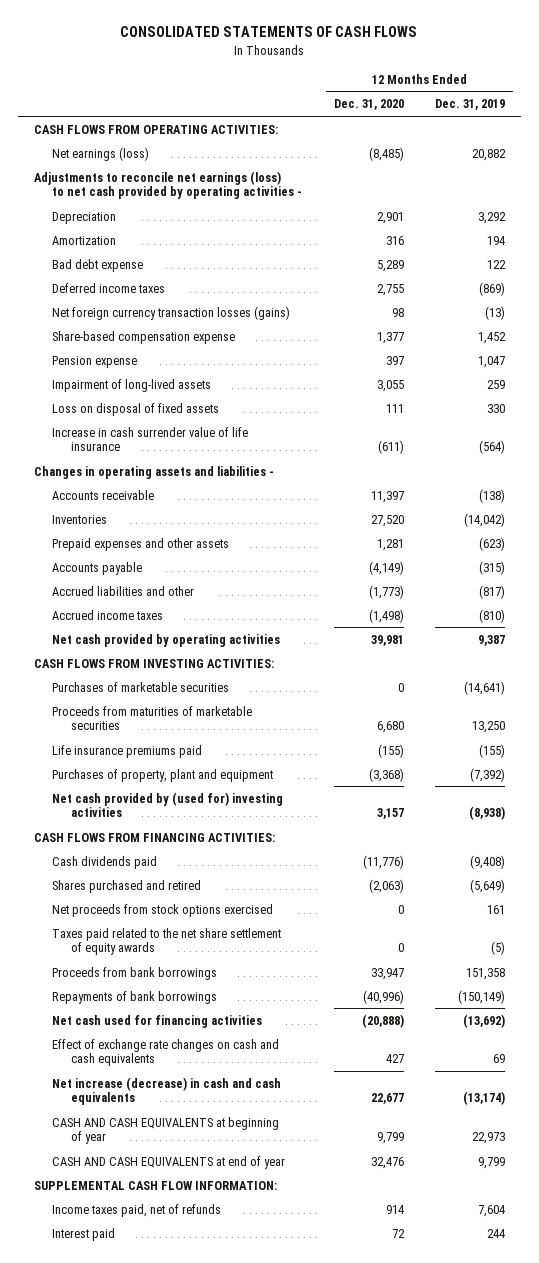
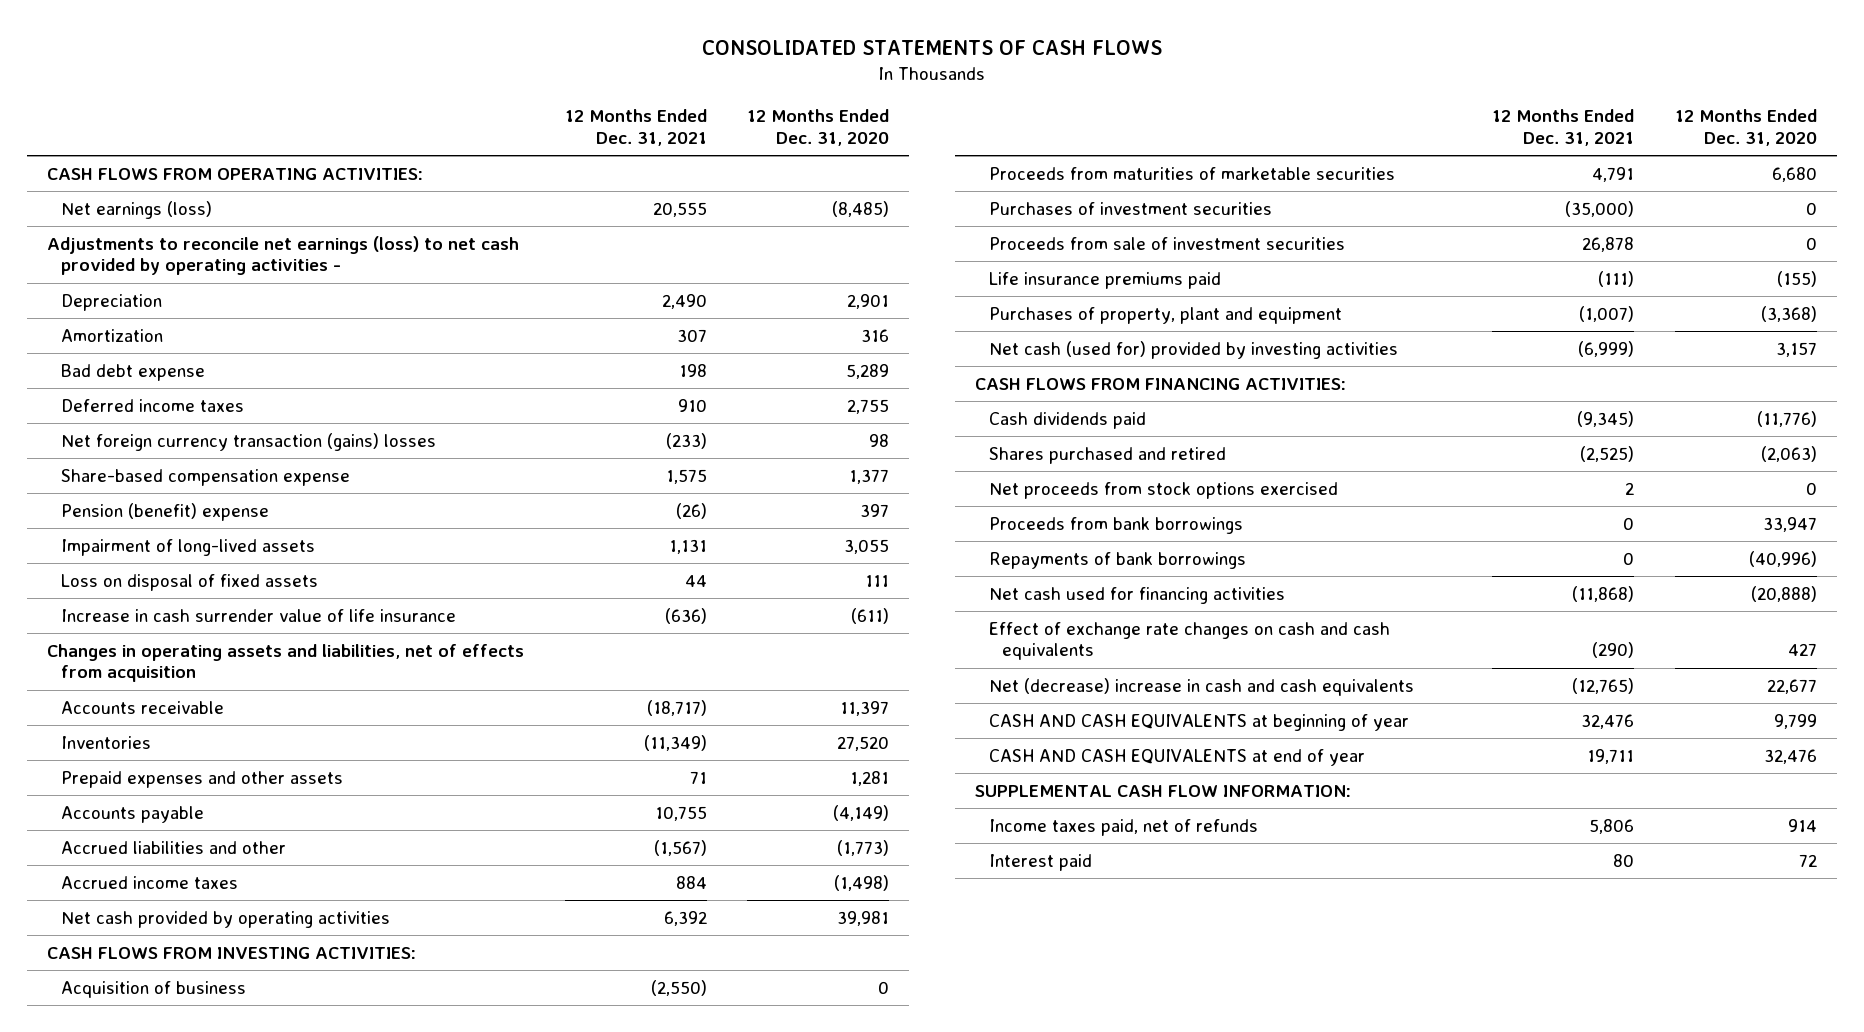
- | 12 Months Ended Dec. 31, 2020 | 12 Months Ended Dec. 31, 2019
+ | 12 Months Ended Dec. 31, 2021 | 12 Months Ended Dec. 31, 2020
- Net foreign currency transaction losses (gains) | 98 | (13)
+ Net foreign currency transaction (gains) losses | (233) | 98
- Pension expense | 397 | 1,047
+ Pension (benefit) expense | (26) | 397
- Changes in operating assets and liabilities -
+ Changes in operating assets and liabilities, net of effects from acquisition
- Purchases of marketable securities | 0 | (14,641)
+ Acquisition of business | (2,550) | 0
+ Purchases of investment securities | (35,000) | 0
+ Proceeds from sale of investment securities | 26,878 | 0
- Net cash provided by (used for) investing activities | 3,157 | (8,938)
+ Net cash (used for) provided by investing activities | (6,999) | 3,157
- Taxes paid related to the net share settlement of equity awards | 0 | (5)
- Net increase (decrease) in cash and cash equivalents | 22,677 | (13,174)
+ Net (decrease) increase in cash and cash equivalents | (12,765) | 22,677

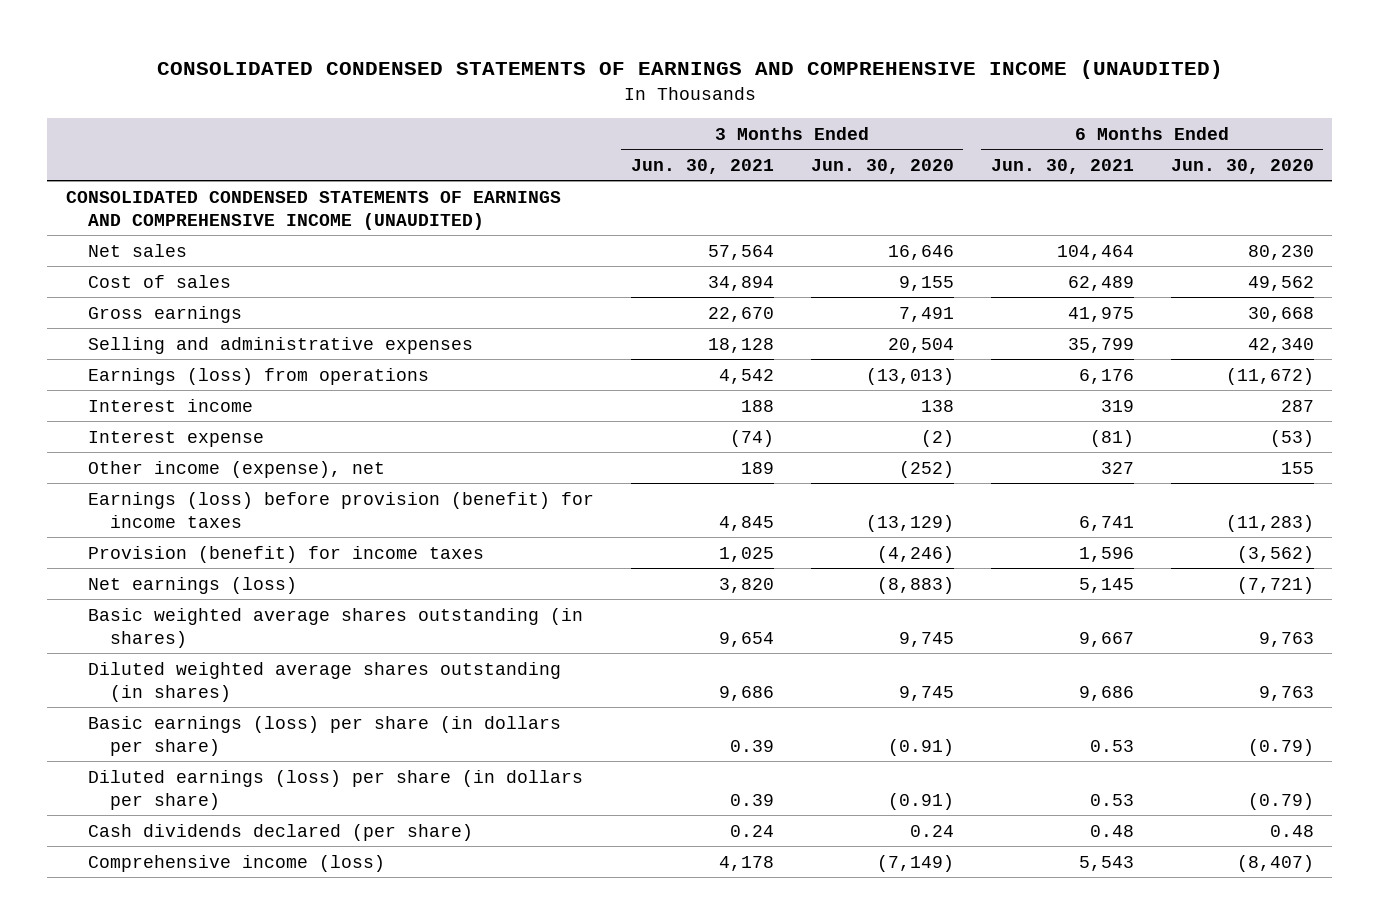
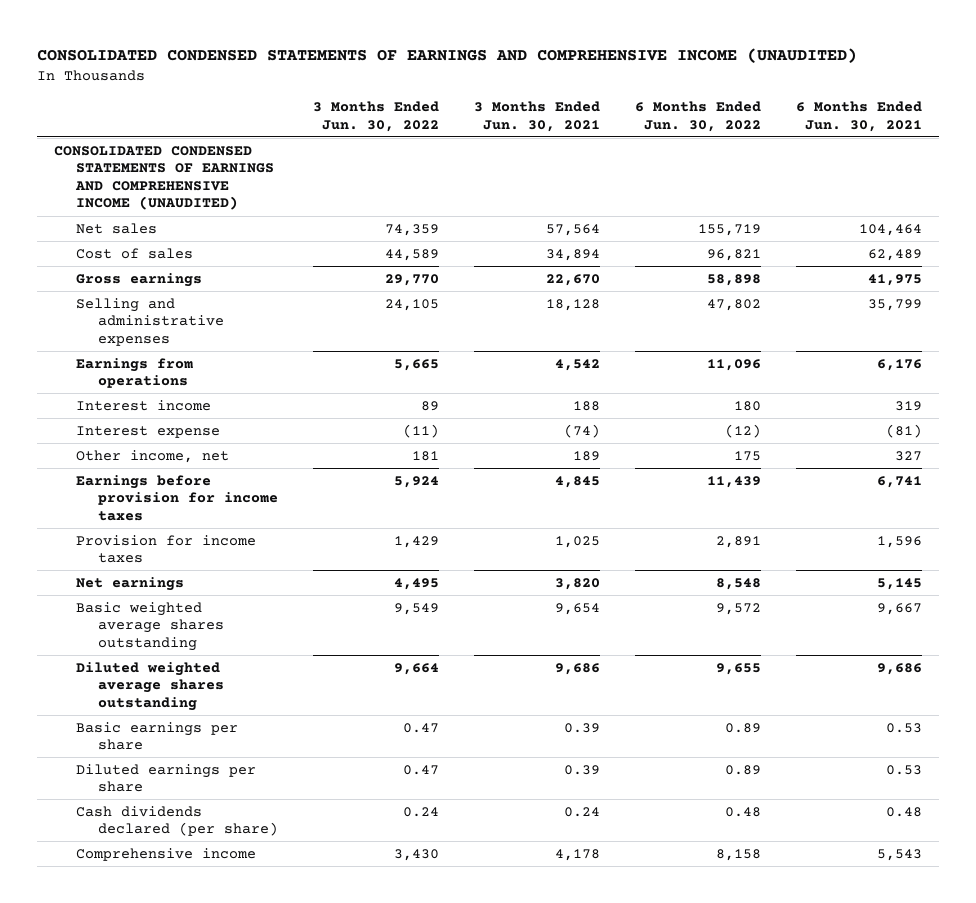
- | 3 Months Ended Jun. 30, 2021 | 3 Months Ended Jun. 30, 2020 | 6 Months Ended Jun. 30, 2021 | 6 Months Ended Jun. 30, 2020
+ | 3 Months Ended Jun. 30, 2022 | 3 Months Ended Jun. 30, 2021 | 6 Months Ended Jun. 30, 2022 | 6 Months Ended Jun. 30, 2021
- Earnings (loss) from operations | 4,542 | (13,013) | 6,176 | (11,672)
+ Earnings from operations | 5,665 | 4,542 | 11,096 | 6,176
- Other income (expense), net | 189 | (252) | 327 | 155
- Earnings (loss) before provision (benefit) for income taxes | 4,845 | (13,129) | 6,741 | (11,283)
- Provision (benefit) for income taxes | 1,025 | (4,246) | 1,596 | (3,562)
- Net earnings (loss) | 3,820 | (8,883) | 5,145 | (7,721)
- Basic weighted average shares outstanding (in shares) | 9,654 | 9,745 | 9,667 | 9,763
- Diluted weighted average shares outstanding (in shares) | 9,686 | 9,745 | 9,686 | 9,763
- Basic earnings (loss) per share (in dollars per share) | 0.39 | (0.91) | 0.53 | (0.79)
- Diluted earnings (loss) per share (in dollars per share) | 0.39 | (0.91) | 0.53 | (0.79)
+ Other income, net | 181 | 189 | 175 | 327
+ Earnings before provision for income taxes | 5,924 | 4,845 | 11,439 | 6,741
+ Provision for income taxes | 1,429 | 1,025 | 2,891 | 1,596
+ Net earnings | 4,495 | 3,820 | 8,548 | 5,145
+ Basic weighted average shares outstanding | 9,549 | 9,654 | 9,572 | 9,667
+ Diluted weighted average shares outstanding | 9,664 | 9,686 | 9,655 | 9,686
+ Basic earnings per share | 0.47 | 0.39 | 0.89 | 0.53
+ Diluted earnings per share | 0.47 | 0.39 | 0.89 | 0.53
- Comprehensive income (loss) | 4,178 | (7,149) | 5,543 | (8,407)
+ Comprehensive income | 3,430 | 4,178 | 8,158 | 5,543

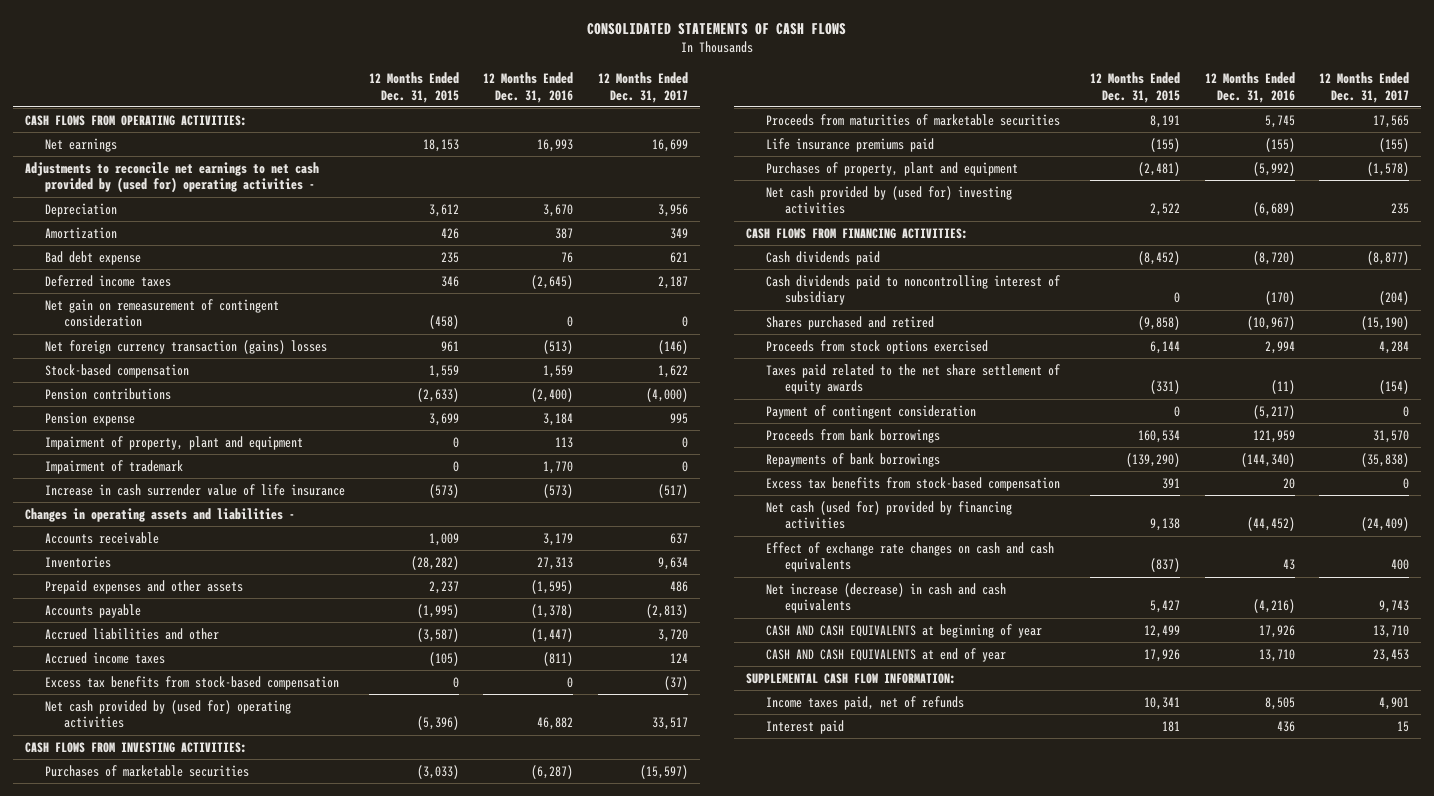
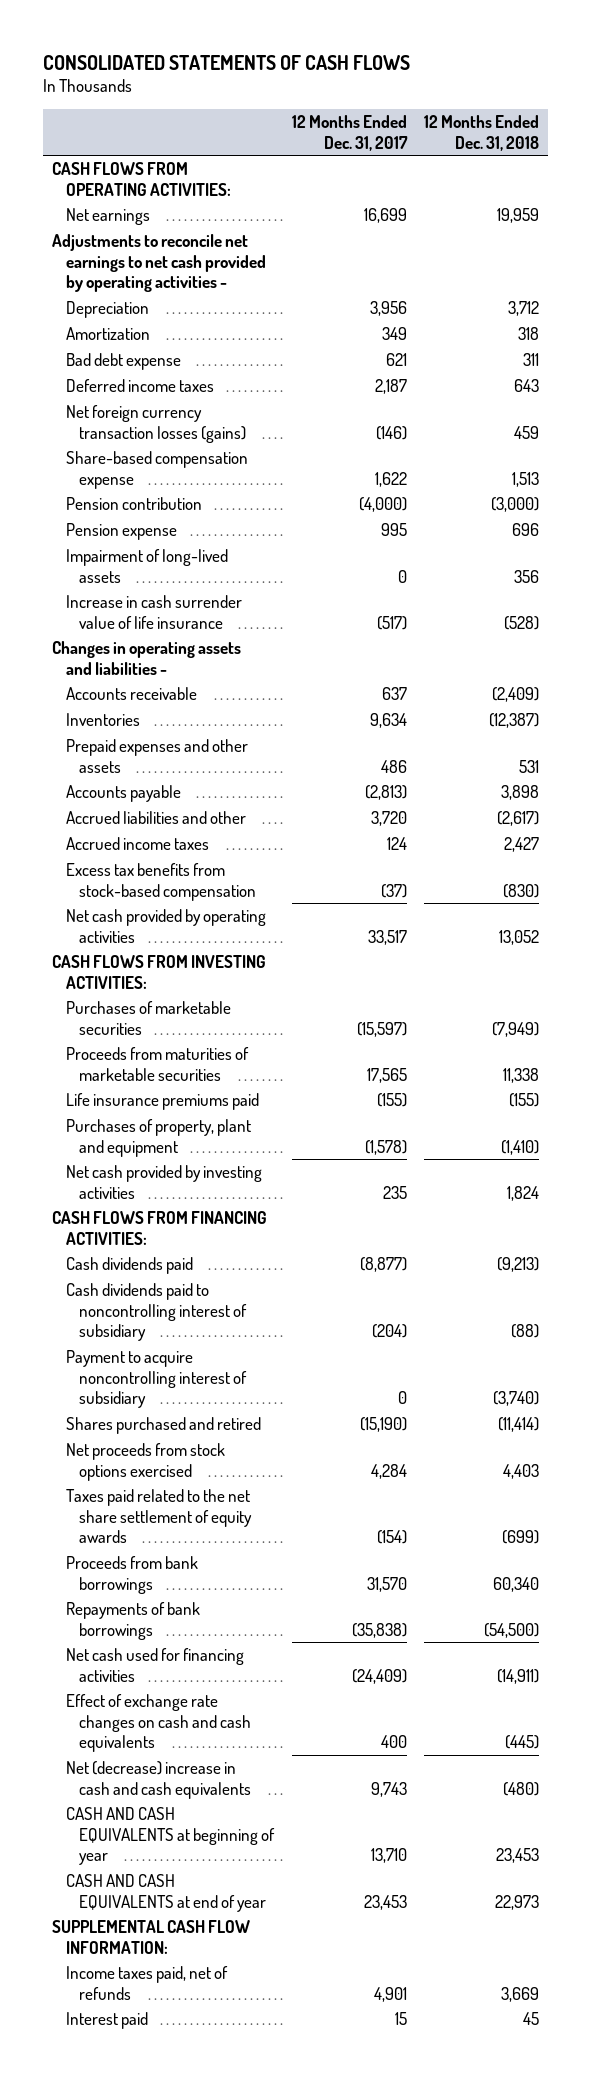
- | 12 Months Ended Dec. 31, 2015 | 12 Months Ended Dec. 31, 2016 | 12 Months Ended Dec. 31, 2017
+ | 12 Months Ended Dec. 31, 2017 | 12 Months Ended Dec. 31, 2018
- Adjustments to reconcile net earnings to net cash provided by (used for) operating activities -
+ Adjustments to reconcile net earnings to net cash provided by operating activities -
- Net gain on remeasurement of contingent consideration | (458) | 0 | 0
- Net foreign currency transaction (gains) losses | 961 | (513) | (146)
- Stock-based compensation | 1,559 | 1,559 | 1,622
- Pension contributions | (2,633) | (2,400) | (4,000)
+ Net foreign currency transaction losses (gains) | (146) | 459
+ Share-based compensation expense | 1,622 | 1,513
+ Pension contribution | (4,000) | (3,000)
- Impairment of property, plant and equipment | 0 | 113 | 0
- Impairment of trademark | 0 | 1,770 | 0
+ Impairment of long-lived assets | 0 | 356
- Net cash provided by (used for) operating activities | (5,396) | 46,882 | 33,517
+ Net cash provided by operating activities | 33,517 | 13,052
- Net cash provided by (used for) investing activities | 2,522 | (6,689) | 235
+ Net cash provided by investing activities | 235 | 1,824
+ Payment to acquire noncontrolling interest of subsidiary | 0 | (3,740)
- Proceeds from stock options exercised | 6,144 | 2,994 | 4,284
+ Net proceeds from stock options exercised | 4,284 | 4,403
- Payment of contingent consideration | 0 | (5,217) | 0
- Excess tax benefits from stock-based compensation | 391 | 20 | 0
- Net cash (used for) provided by financing activities | 9,138 | (44,452) | (24,409)
+ Net cash used for financing activities | (24,409) | (14,911)
- Net increase (decrease) in cash and cash equivalents | 5,427 | (4,216) | 9,743
+ Net (decrease) increase in cash and cash equivalents | 9,743 | (480)

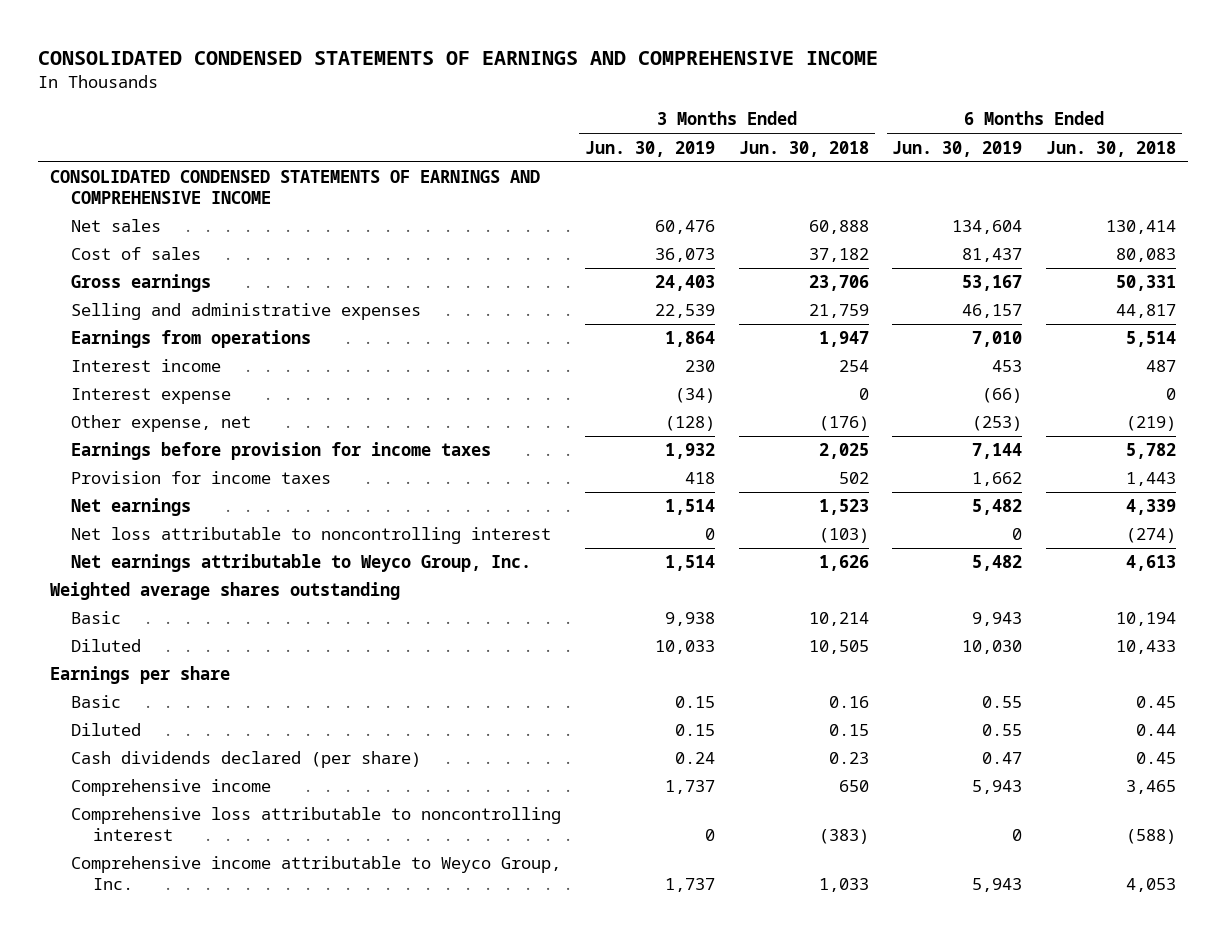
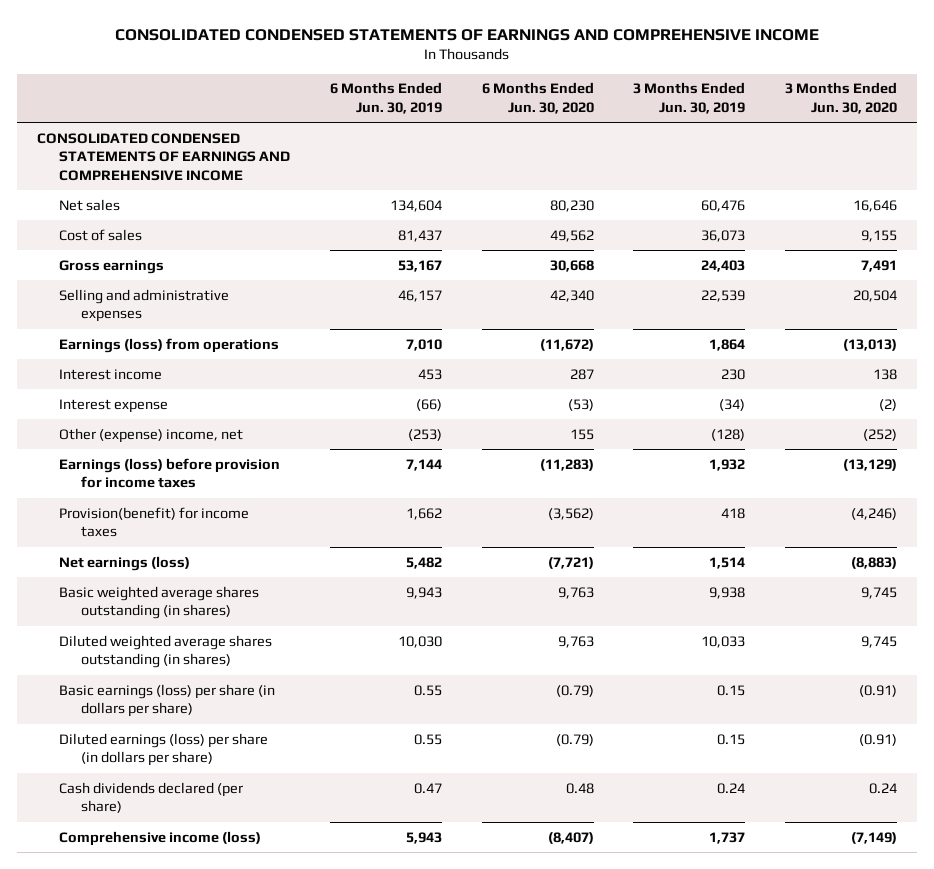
- | 3 Months Ended Jun. 30, 2019 | 3 Months Ended Jun. 30, 2018 | 6 Months Ended Jun. 30, 2019 | 6 Months Ended Jun. 30, 2018
+ | 6 Months Ended Jun. 30, 2019 | 6 Months Ended Jun. 30, 2020 | 3 Months Ended Jun. 30, 2019 | 3 Months Ended Jun. 30, 2020
- Earnings from operations | 1,864 | 1,947 | 7,010 | 5,514
+ Earnings (loss) from operations | 7,010 | (11,672) | 1,864 | (13,013)
- Other expense, net | (128) | (176) | (253) | (219)
- Earnings before provision for income taxes | 1,932 | 2,025 | 7,144 | 5,782
- Provision for income taxes | 418 | 502 | 1,662 | 1,443
- Net earnings | 1,514 | 1,523 | 5,482 | 4,339
- Net loss attributable to noncontrolling interest | 0 | (103) | 0 | (274)
- Net earnings attributable to Weyco Group, Inc. | 1,514 | 1,626 | 5,482 | 4,613
- Weighted average shares outstanding
- Basic | 9,938 | 10,214 | 9,943 | 10,194
- Diluted | 10,033 | 10,505 | 10,030 | 10,433
- Earnings per share
- Basic | 0.15 | 0.16 | 0.55 | 0.45
- Diluted | 0.15 | 0.15 | 0.55 | 0.44
+ Other (expense) income, net | (253) | 155 | (128) | (252)
+ Earnings (loss) before provision for income taxes | 7,144 | (11,283) | 1,932 | (13,129)
+ Provision(benefit) for income taxes | 1,662 | (3,562) | 418 | (4,246)
+ Net earnings (loss) | 5,482 | (7,721) | 1,514 | (8,883)
+ Basic weighted average shares outstanding (in shares) | 9,943 | 9,763 | 9,938 | 9,745
+ Diluted weighted average shares outstanding (in shares) | 10,030 | 9,763 | 10,033 | 9,745
+ Basic earnings (loss) per share (in dollars per share) | 0.55 | (0.79) | 0.15 | (0.91)
+ Diluted earnings (loss) per share (in dollars per share) | 0.55 | (0.79) | 0.15 | (0.91)
- Comprehensive income | 1,737 | 650 | 5,943 | 3,465
- Comprehensive loss attributable to noncontrolling interest | 0 | (383) | 0 | (588)
- Comprehensive income attributable to Weyco Group, Inc. | 1,737 | 1,033 | 5,943 | 4,053
+ Comprehensive income (loss) | 5,943 | (8,407) | 1,737 | (7,149)

